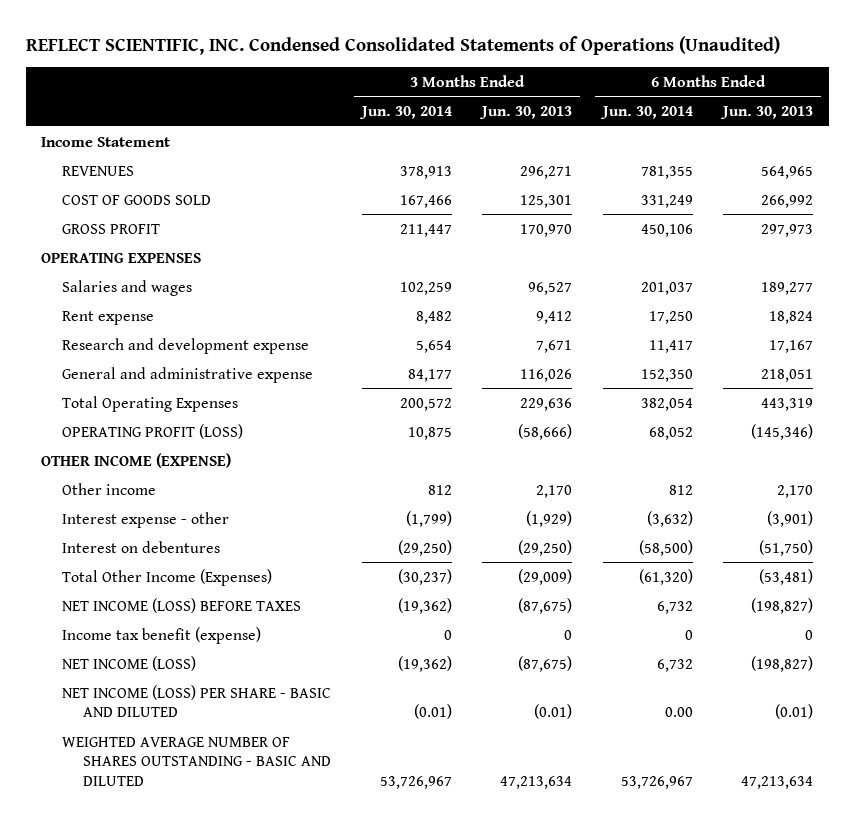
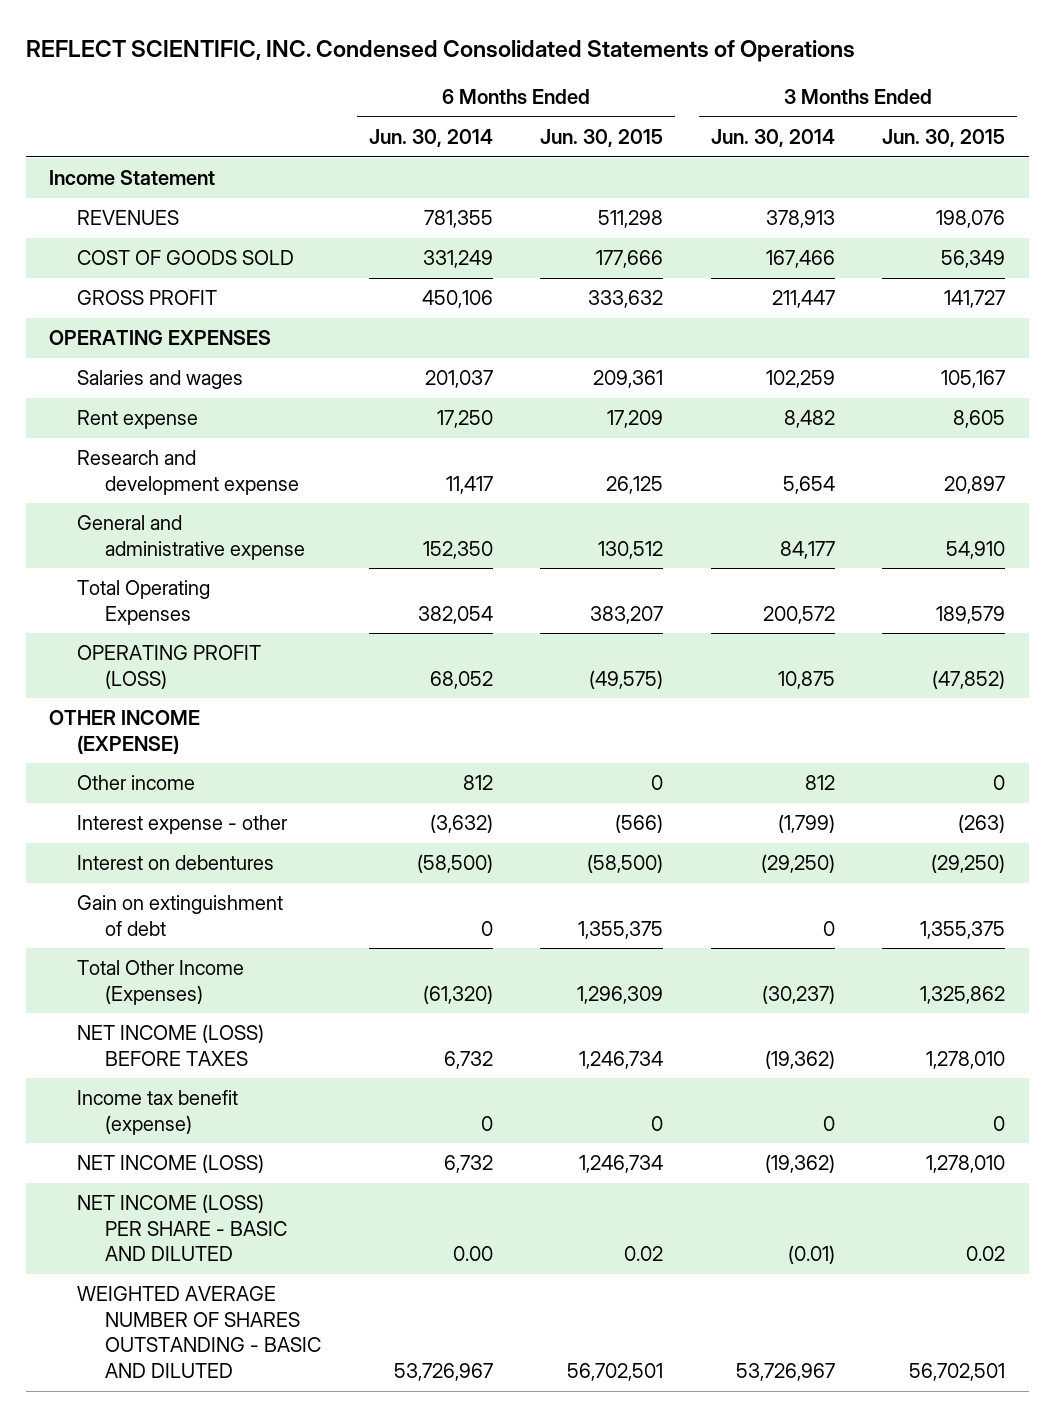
- REFLECT SCIENTIFIC, INC. Condensed Consolidated Statements of Operations (Unaudited)
+ REFLECT SCIENTIFIC, INC. Condensed Consolidated Statements of Operations
- | 3 Months Ended Jun. 30, 2014 | 3 Months Ended Jun. 30, 2013 | 6 Months Ended Jun. 30, 2014 | 6 Months Ended Jun. 30, 2013
+ | 6 Months Ended Jun. 30, 2014 | 6 Months Ended Jun. 30, 2015 | 3 Months Ended Jun. 30, 2014 | 3 Months Ended Jun. 30, 2015
+ Gain on extinguishment of debt | 0 | 1,355,375 | 0 | 1,355,375

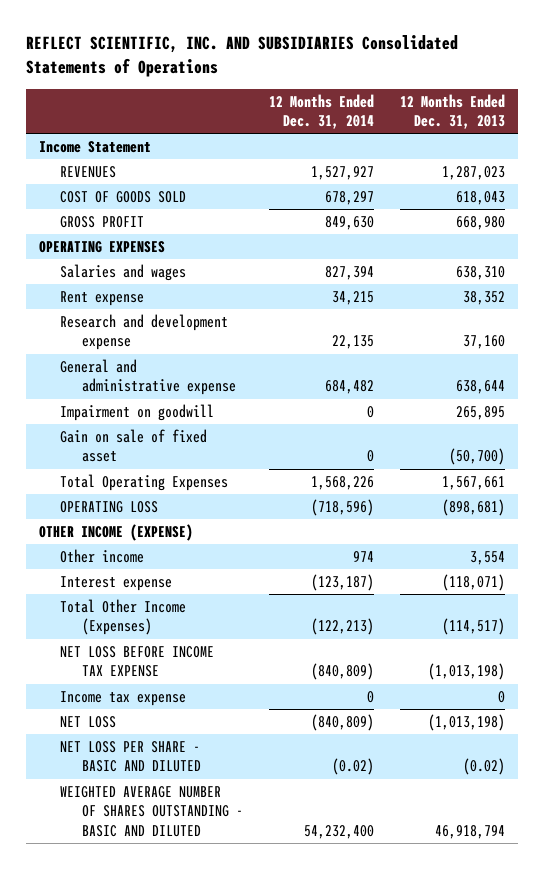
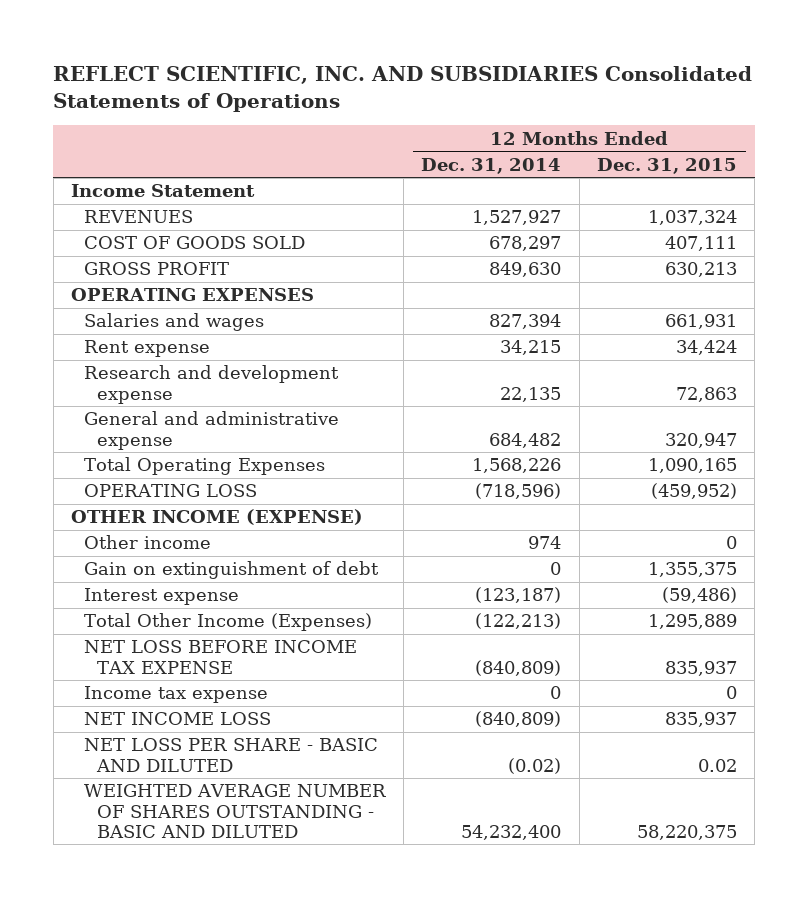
- | 12 Months Ended Dec. 31, 2014 | 12 Months Ended Dec. 31, 2013
+ | 12 Months Ended Dec. 31, 2014 | 12 Months Ended Dec. 31, 2015
- Impairment on goodwill | 0 | 265,895
- Gain on sale of fixed asset | 0 | (50,700)
+ Gain on extinguishment of debt | 0 | 1,355,375
- NET LOSS | (840,809) | (1,013,198)
+ NET INCOME LOSS | (840,809) | 835,937

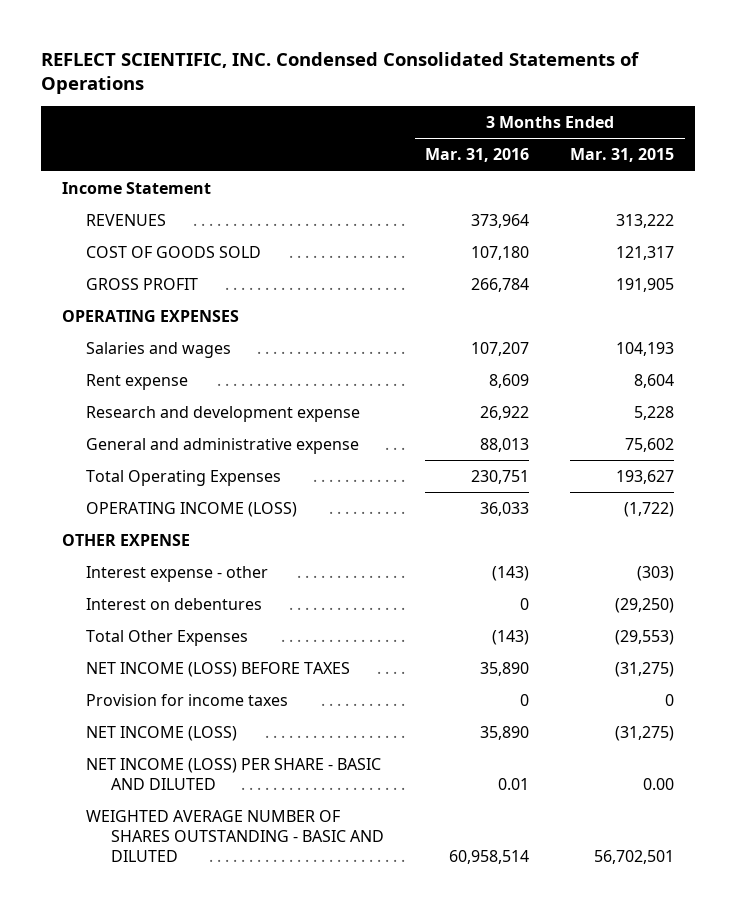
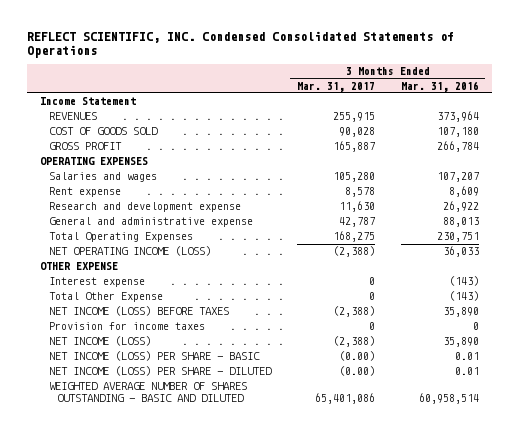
- | 3 Months Ended Mar. 31, 2016 | 3 Months Ended Mar. 31, 2015
+ | 3 Months Ended Mar. 31, 2017 | 3 Months Ended Mar. 31, 2016
- OPERATING INCOME (LOSS) | 36,033 | (1,722)
+ NET OPERATING INCOME (LOSS) | (2,388) | 36,033
- Interest expense - other | (143) | (303)
- Interest on debentures | 0 | (29,250)
- Total Other Expenses | (143) | (29,553)
+ Interest expense | 0 | (143)
+ Total Other Expense | 0 | (143)
- NET INCOME (LOSS) PER SHARE - BASIC AND DILUTED | 0.01 | 0.00
+ NET INCOME (LOSS) PER SHARE - BASIC | (0.00) | 0.01
+ NET INCOME (LOSS) PER SHARE - DILUTED | (0.00) | 0.01

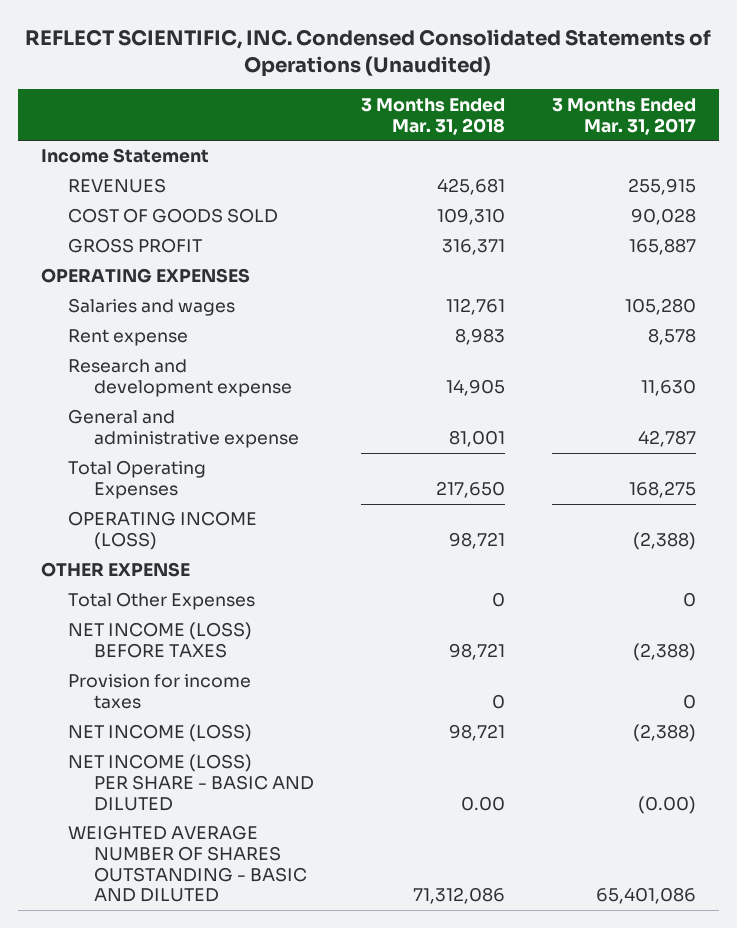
- REFLECT SCIENTIFIC, INC. Condensed Consolidated Statements of Operations
+ REFLECT SCIENTIFIC, INC. Condensed Consolidated Statements of Operations (Unaudited)
- | 3 Months Ended Mar. 31, 2017 | 3 Months Ended Mar. 31, 2016
+ | 3 Months Ended Mar. 31, 2018 | 3 Months Ended Mar. 31, 2017
- NET OPERATING INCOME (LOSS) | (2,388) | 36,033
+ OPERATING INCOME (LOSS) | 98,721 | (2,388)
- Interest expense | 0 | (143)
- Total Other Expense | 0 | (143)
+ Total Other Expenses | 0 | 0
- NET INCOME (LOSS) PER SHARE - BASIC | (0.00) | 0.01
- NET INCOME (LOSS) PER SHARE - DILUTED | (0.00) | 0.01
+ NET INCOME (LOSS) PER SHARE - BASIC AND DILUTED | 0.00 | (0.00)

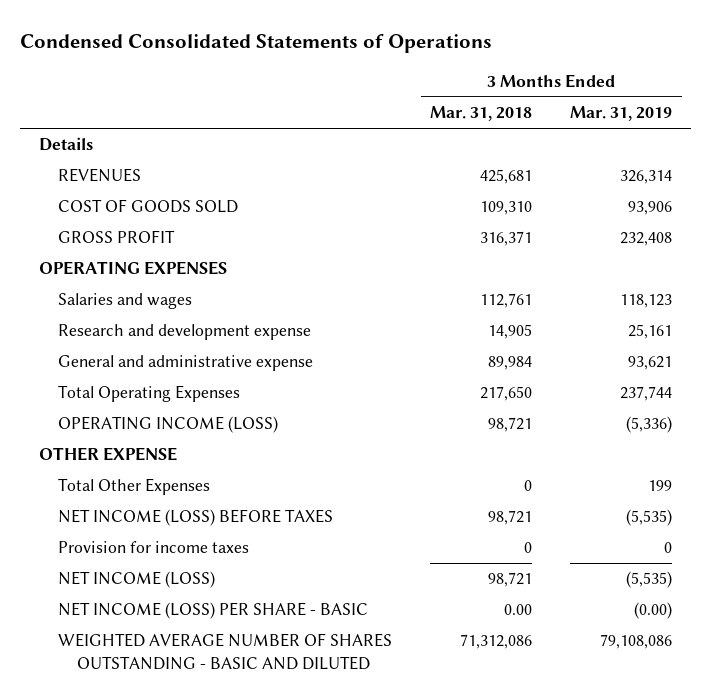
- REFLECT SCIENTIFIC, INC. Condensed Consolidated Statements of Operations (Unaudited)
+ Condensed Consolidated Statements of Operations
- | 3 Months Ended Mar. 31, 2018 | 3 Months Ended Mar. 31, 2017
+ | 3 Months Ended Mar. 31, 2018 | 3 Months Ended Mar. 31, 2019
- Income Statement
+ Details
- Rent expense | 8,983 | 8,578
- General and administrative expense | 81,001 | 42,787
+ General and administrative expense | 89,984 | 93,621
- NET INCOME (LOSS) PER SHARE - BASIC AND DILUTED | 0.00 | (0.00)
+ NET INCOME (LOSS) PER SHARE - BASIC | 0.00 | (0.00)

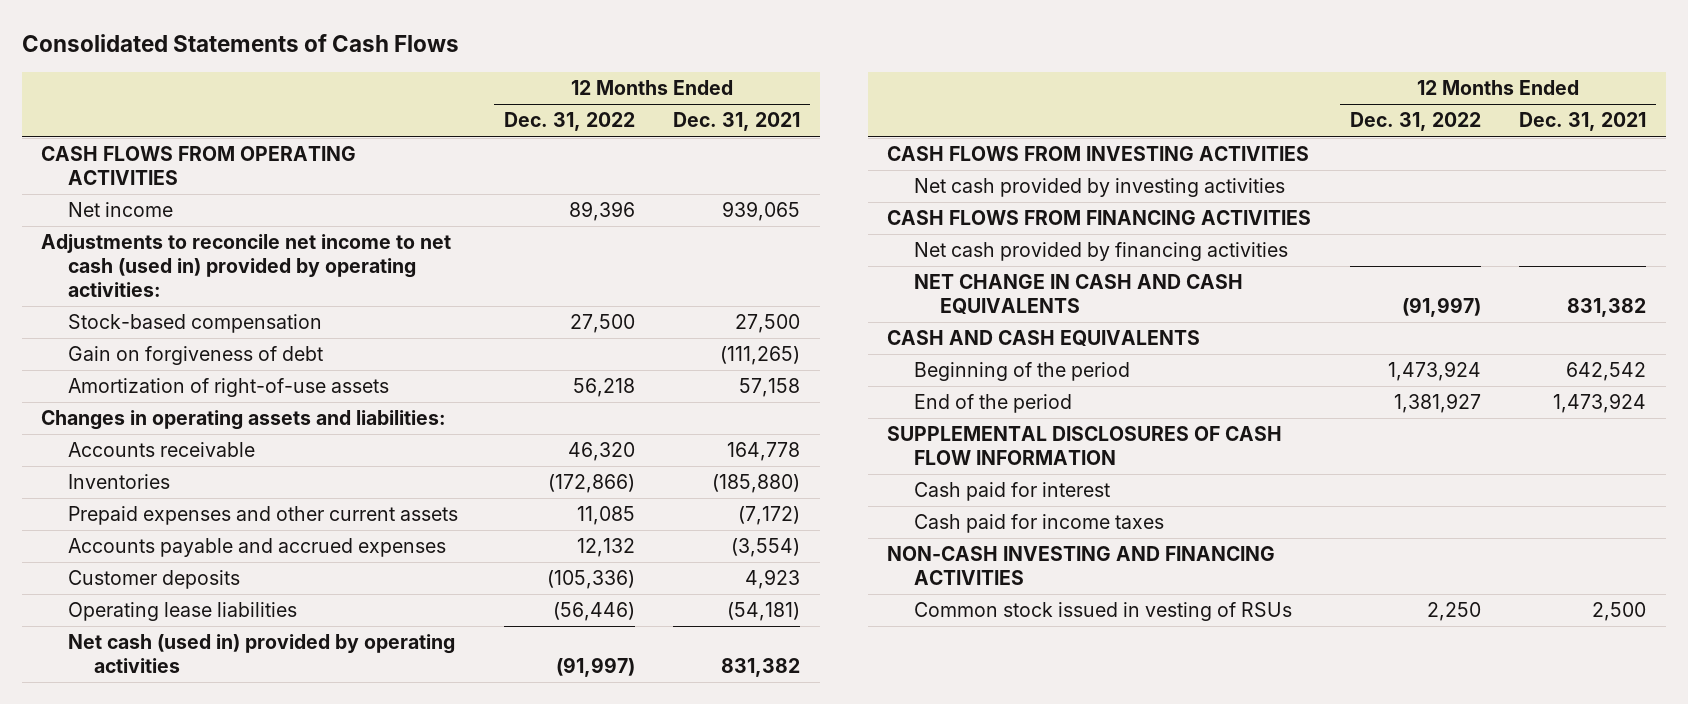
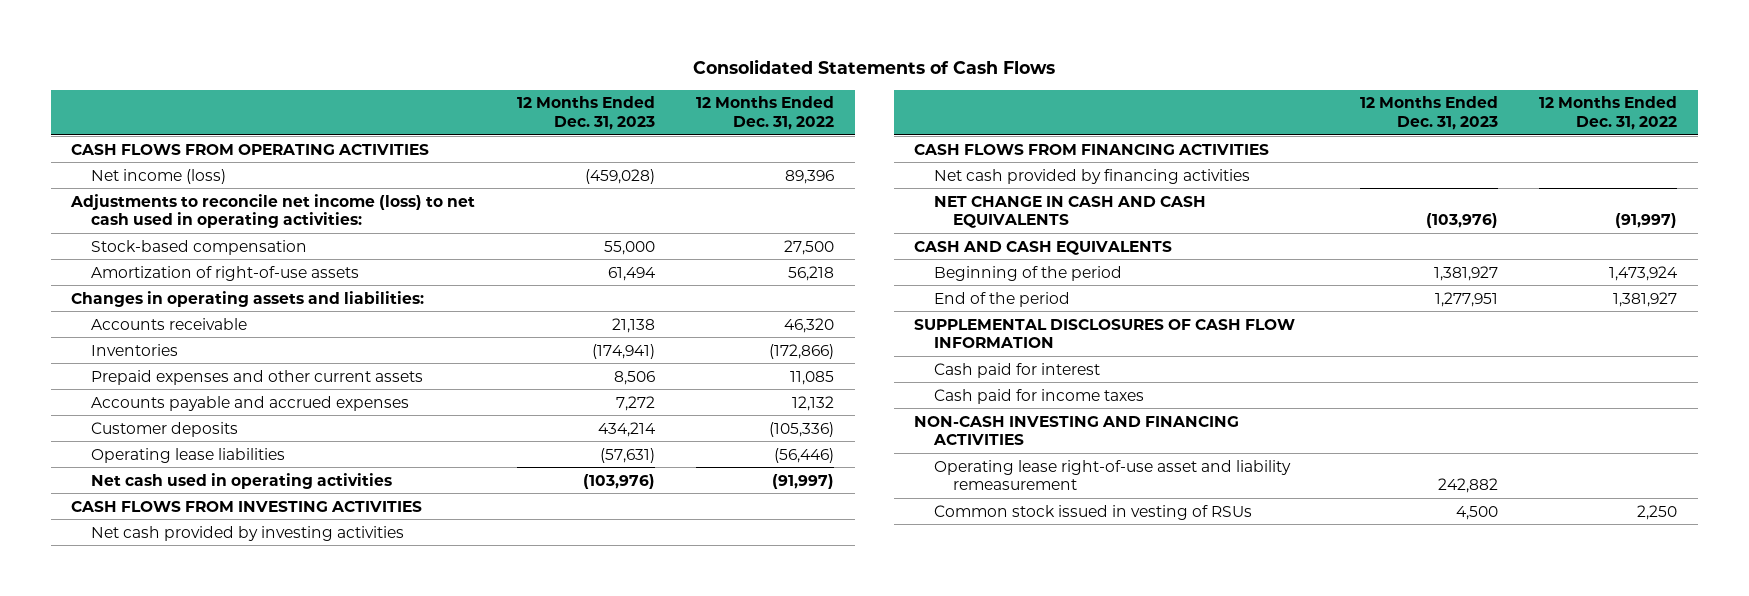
- | 12 Months Ended Dec. 31, 2022 | 12 Months Ended Dec. 31, 2021
+ | 12 Months Ended Dec. 31, 2023 | 12 Months Ended Dec. 31, 2022
- Net income | 89,396 | 939,065
- Adjustments to reconcile net income to net cash (used in) provided by operating activities:
+ Net income (loss) | (459,028) | 89,396
+ Adjustments to reconcile net income (loss) to net cash used in operating activities:
- Gain on forgiveness of debt | | (111,265)
- Net cash (used in) provided by operating activities | (91,997) | 831,382
+ Net cash used in operating activities | (103,976) | (91,997)
+ Operating lease right-of-use asset and liability remeasurement | 242,882 |

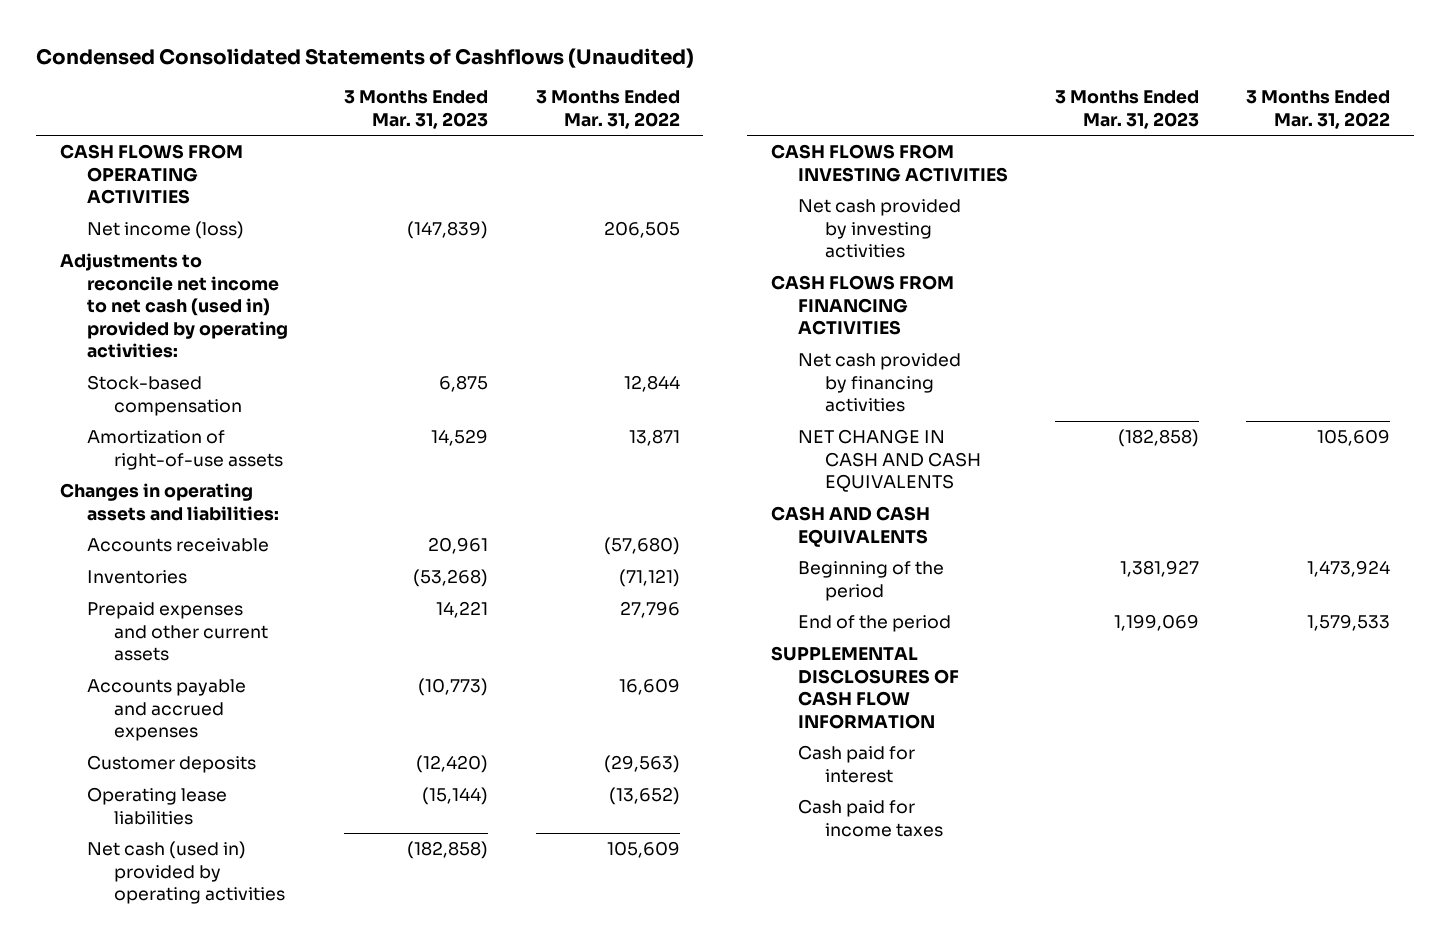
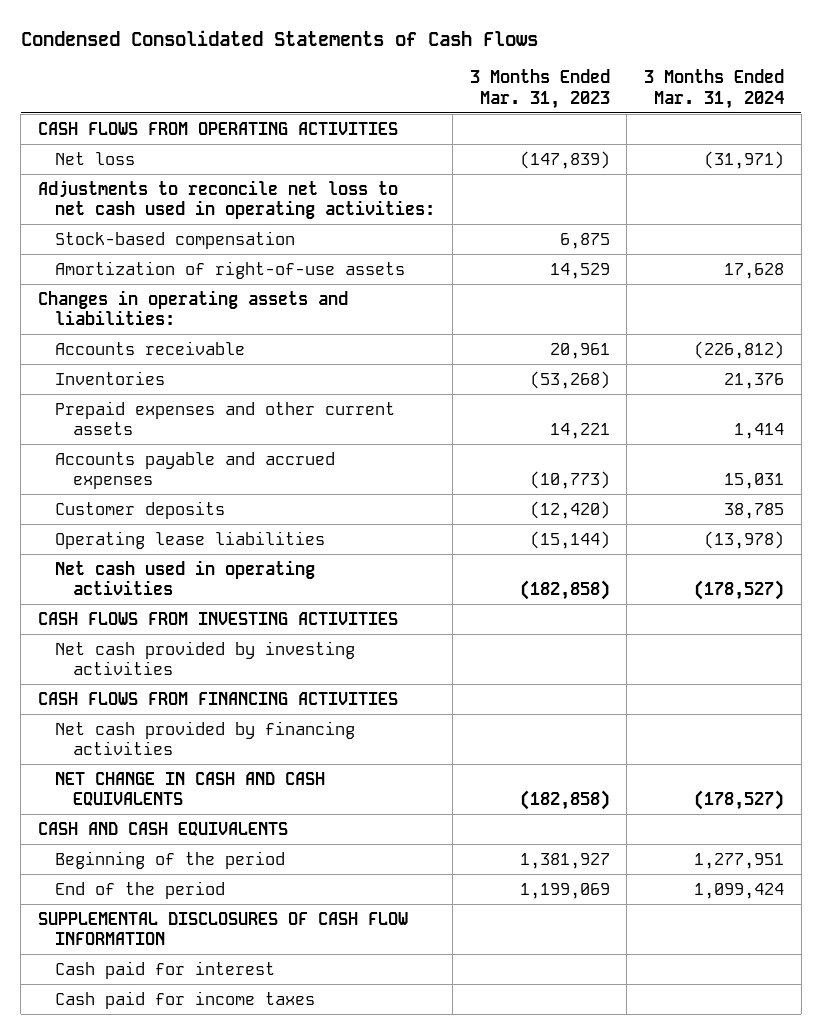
- Condensed Consolidated Statements of Cashflows (Unaudited)
+ Condensed Consolidated Statements of Cash Flows
- | 3 Months Ended Mar. 31, 2023 | 3 Months Ended Mar. 31, 2022
+ | 3 Months Ended Mar. 31, 2023 | 3 Months Ended Mar. 31, 2024
- Net income (loss) | (147,839) | 206,505
- Adjustments to reconcile net income to net cash (used in) provided by operating activities:
+ Net loss | (147,839) | (31,971)
+ Adjustments to reconcile net loss to net cash used in operating activities:
- Net cash (used in) provided by operating activities | (182,858) | 105,609
+ Net cash used in operating activities | (182,858) | (178,527)

